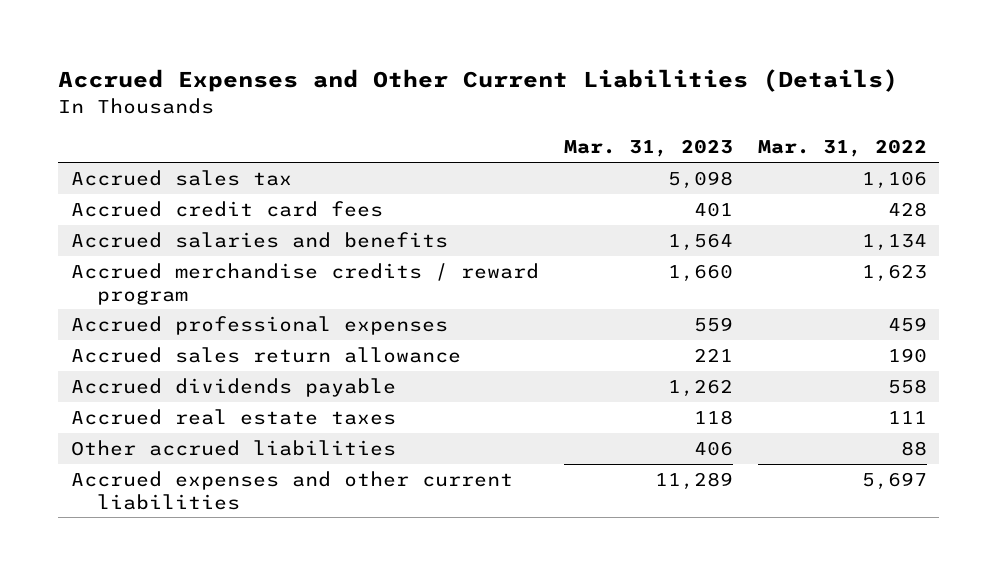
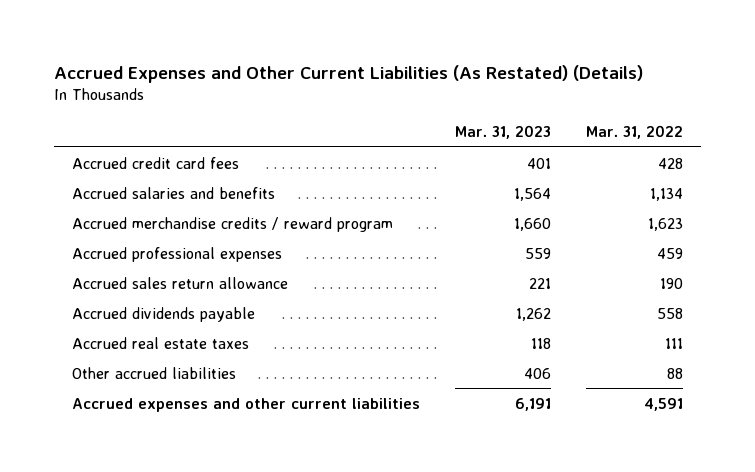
- Accrued Expenses and Other Current Liabilities (Details)
+ Accrued Expenses and Other Current Liabilities (As Restated) (Details)
- Accrued sales tax | 5,098 | 1,106
- Accrued expenses and other current liabilities | 11,289 | 5,697
+ Accrued expenses and other current liabilities | 6,191 | 4,591

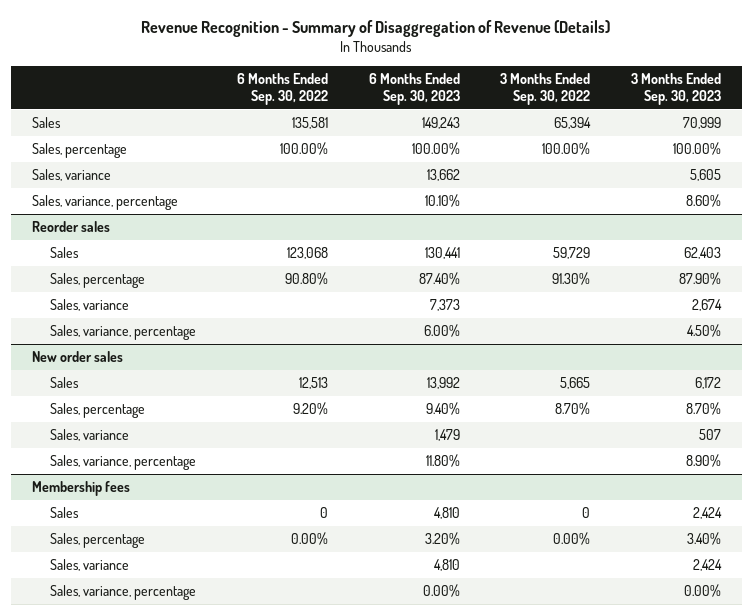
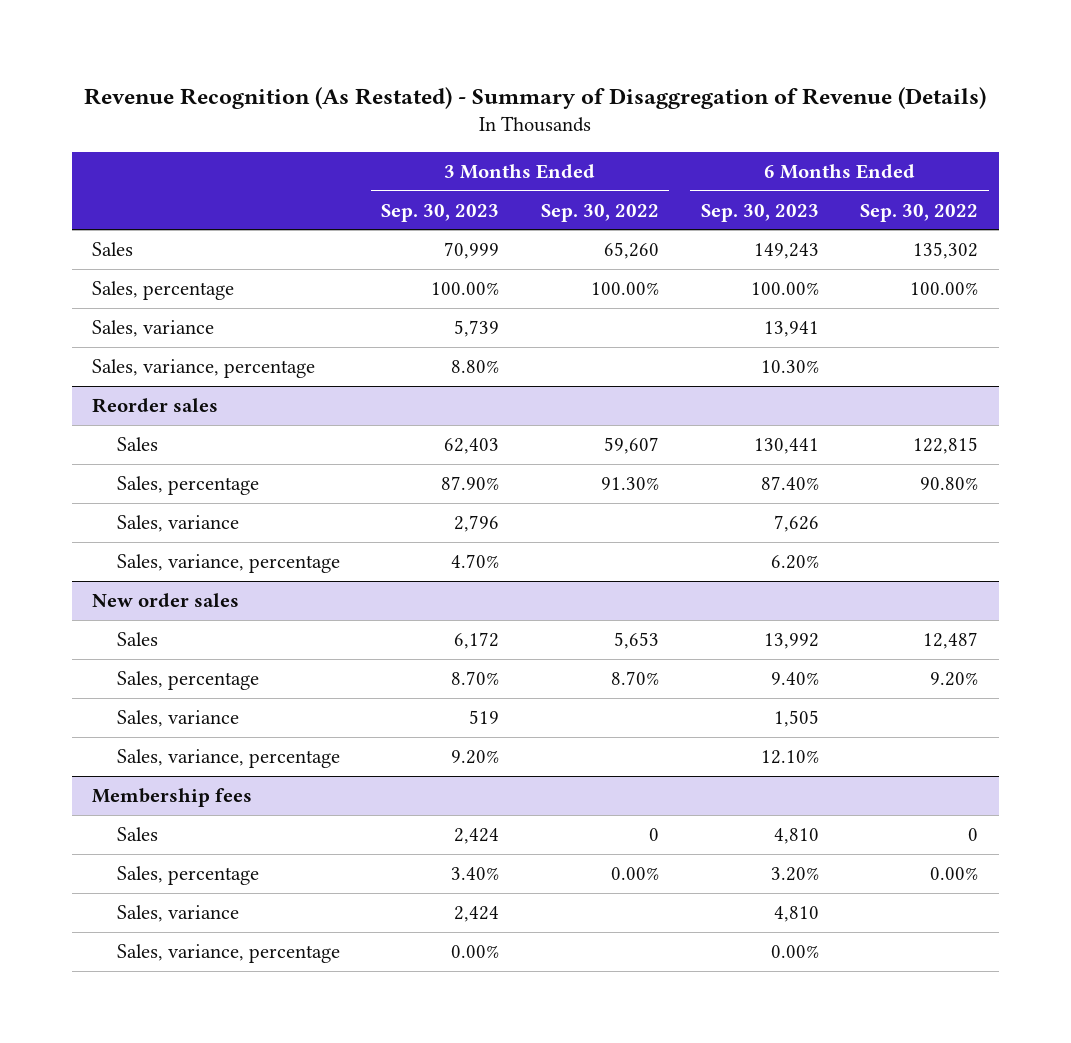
- Revenue Recognition - Summary of Disaggregation of Revenue (Details)
+ Revenue Recognition (As Restated) - Summary of Disaggregation of Revenue (Details)
- | 6 Months Ended Sep. 30, 2022 | 6 Months Ended Sep. 30, 2023 | 3 Months Ended Sep. 30, 2022 | 3 Months Ended Sep. 30, 2023
+ | 3 Months Ended Sep. 30, 2023 | 3 Months Ended Sep. 30, 2022 | 6 Months Ended Sep. 30, 2023 | 6 Months Ended Sep. 30, 2022
- Sales | 135,581 | 149,243 | 65,394 | 70,999
+ Sales | 70,999 | 65,260 | 149,243 | 135,302
- Sales, variance | | 13,662 | | 5,605
- Sales, variance, percentage | | 10.10% | | 8.60%
+ Sales, variance | 5,739 | | 13,941 |
+ Sales, variance, percentage | 8.80% | | 10.30% |
@ Reorder sales
- Sales | 123,068 | 130,441 | 59,729 | 62,403
+ Sales | 62,403 | 59,607 | 130,441 | 122,815
- Sales, variance | | 7,373 | | 2,674
- Sales, variance, percentage | | 6.00% | | 4.50%
+ Sales, variance | 2,796 | | 7,626 |
+ Sales, variance, percentage | 4.70% | | 6.20% |
@ New order sales
- Sales | 12,513 | 13,992 | 5,665 | 6,172
+ Sales | 6,172 | 5,653 | 13,992 | 12,487
- Sales, variance | | 1,479 | | 507
- Sales, variance, percentage | | 11.80% | | 8.90%
+ Sales, variance | 519 | | 1,505 |
+ Sales, variance, percentage | 9.20% | | 12.10% |

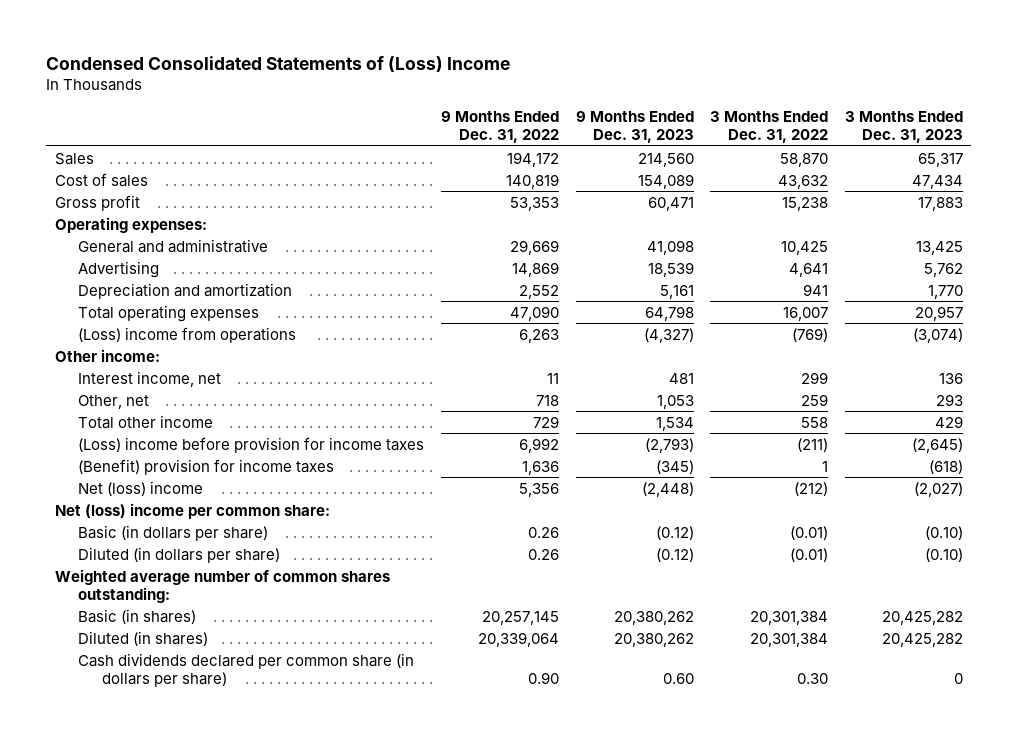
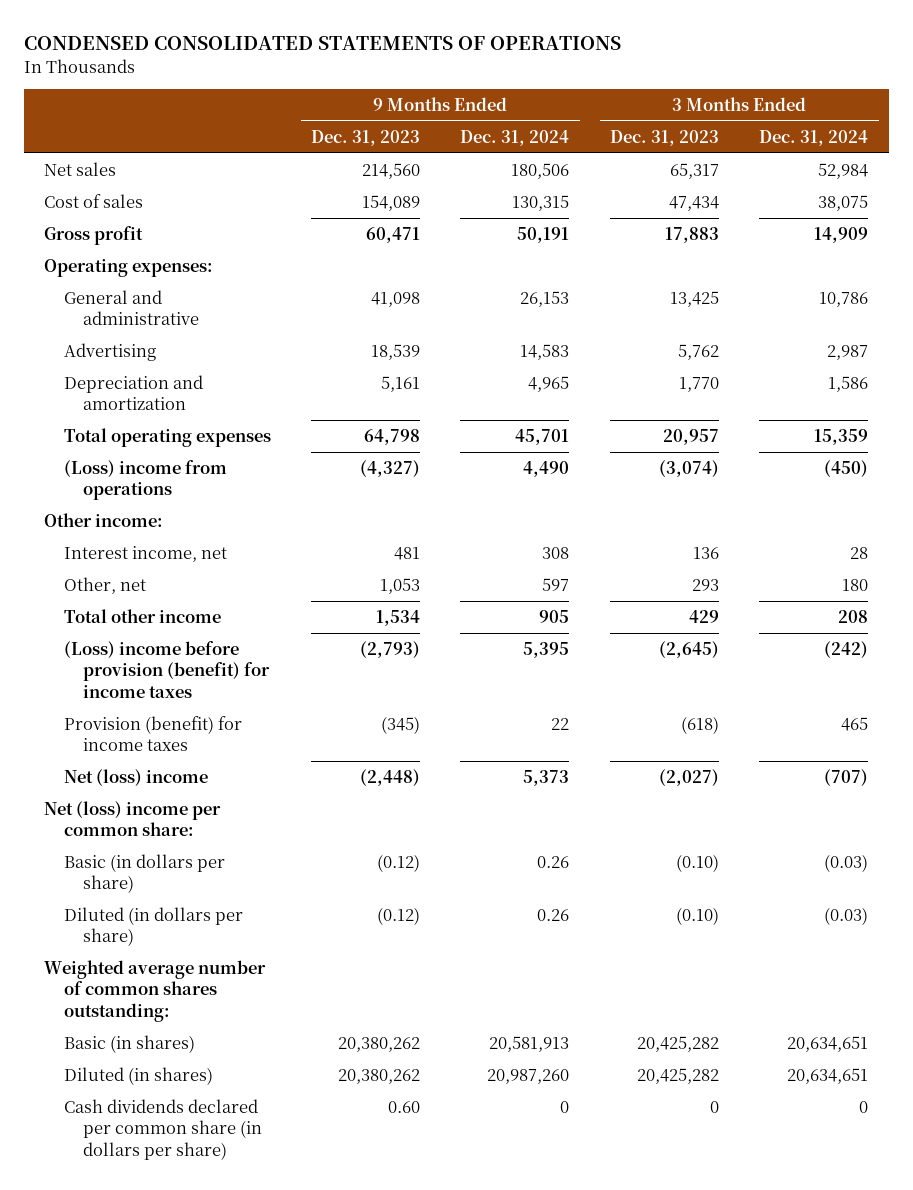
- Condensed Consolidated Statements of (Loss) Income
+ CONDENSED CONSOLIDATED STATEMENTS OF OPERATIONS
- | 9 Months Ended Dec. 31, 2022 | 9 Months Ended Dec. 31, 2023 | 3 Months Ended Dec. 31, 2022 | 3 Months Ended Dec. 31, 2023
+ | 9 Months Ended Dec. 31, 2023 | 9 Months Ended Dec. 31, 2024 | 3 Months Ended Dec. 31, 2023 | 3 Months Ended Dec. 31, 2024
- Sales | 194,172 | 214,560 | 58,870 | 65,317
+ Net sales | 214,560 | 180,506 | 65,317 | 52,984
- (Loss) income before provision for income taxes | 6,992 | (2,793) | (211) | (2,645)
- (Benefit) provision for income taxes | 1,636 | (345) | 1 | (618)
+ (Loss) income before provision (benefit) for income taxes | (2,793) | 5,395 | (2,645) | (242)
+ Provision (benefit) for income taxes | (345) | 22 | (618) | 465

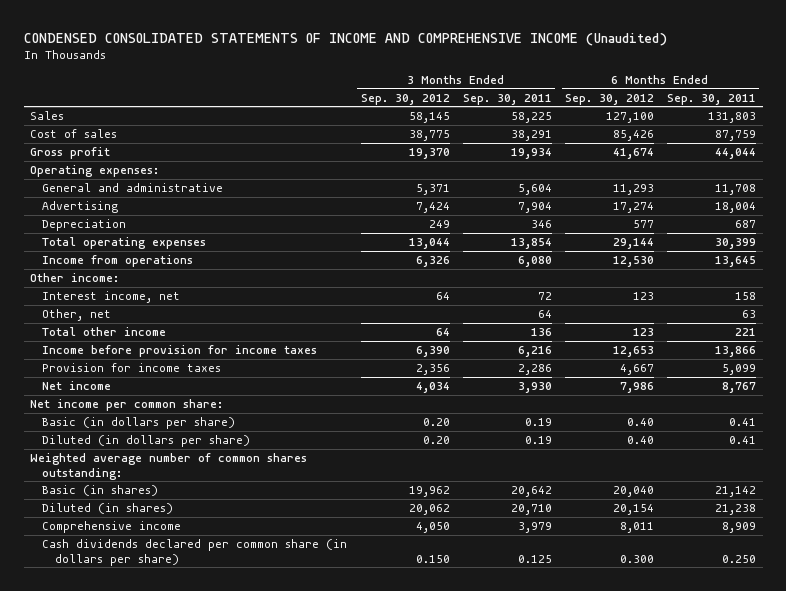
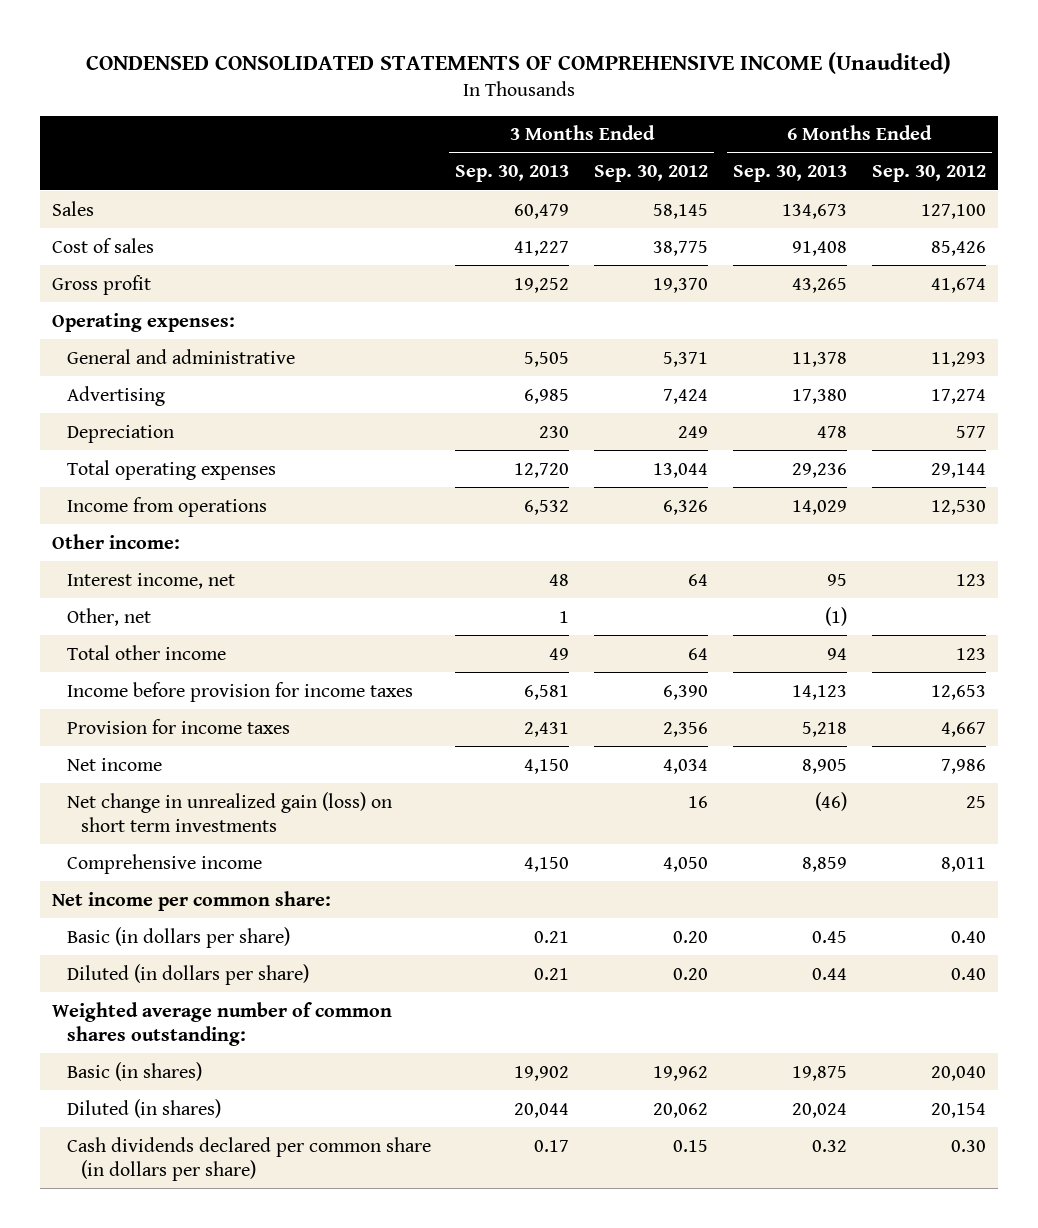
- CONDENSED CONSOLIDATED STATEMENTS OF INCOME AND COMPREHENSIVE INCOME (Unaudited)
+ CONDENSED CONSOLIDATED STATEMENTS OF COMPREHENSIVE INCOME (Unaudited)
- | 3 Months Ended Sep. 30, 2012 | 3 Months Ended Sep. 30, 2011 | 6 Months Ended Sep. 30, 2012 | 6 Months Ended Sep. 30, 2011
+ | 3 Months Ended Sep. 30, 2013 | 3 Months Ended Sep. 30, 2012 | 6 Months Ended Sep. 30, 2013 | 6 Months Ended Sep. 30, 2012
+ Net change in unrealized gain (loss) on short term investments | | 16 | (46) | 25
moved up: Comprehensive income | 4,150 | 4,050 | 8,859 | 8,011
- Cash dividends declared per common share (in dollars per share) | 0.150 | 0.125 | 0.300 | 0.250
+ Cash dividends declared per common share (in dollars per share) | 0.17 | 0.15 | 0.32 | 0.30

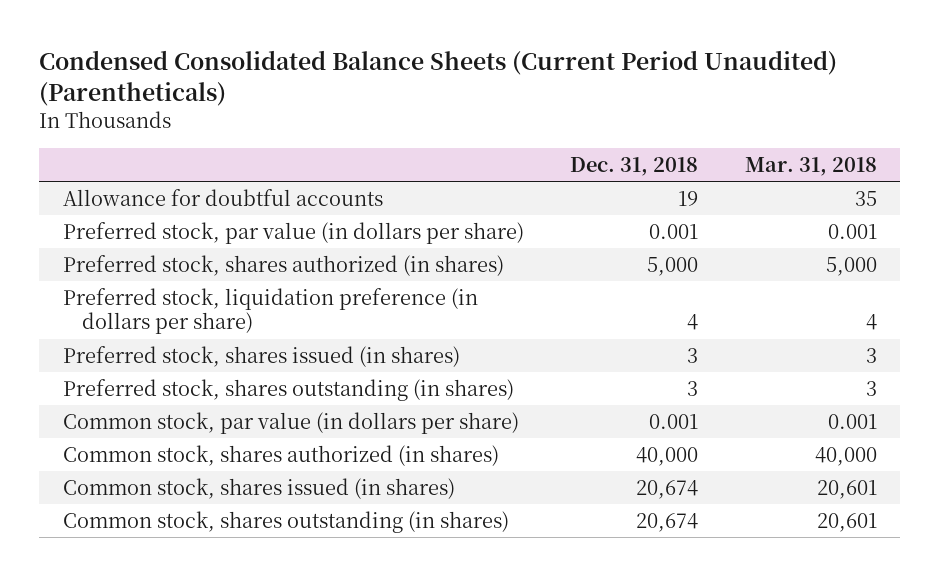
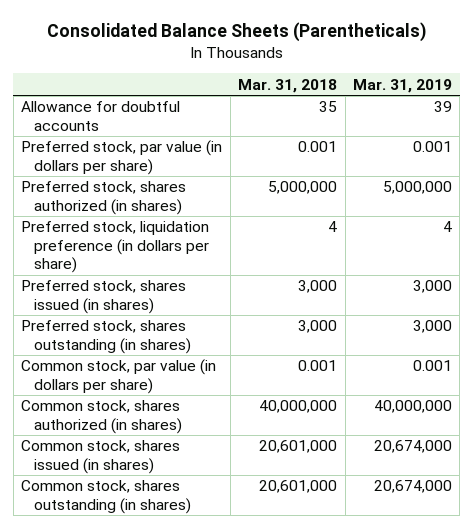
- Condensed Consolidated Balance Sheets (Current Period Unaudited) (Parentheticals)
+ Consolidated Balance Sheets (Parentheticals)
- | Dec. 31, 2018 | Mar. 31, 2018
+ | Mar. 31, 2018 | Mar. 31, 2019
- Preferred stock, shares authorized (in shares) | 5,000 | 5,000
+ Preferred stock, shares authorized (in shares) | 5,000,000 | 5,000,000
- Preferred stock, shares issued (in shares) | 3 | 3
- Preferred stock, shares outstanding (in shares) | 3 | 3
+ Preferred stock, shares issued (in shares) | 3,000 | 3,000
+ Preferred stock, shares outstanding (in shares) | 3,000 | 3,000
- Common stock, shares authorized (in shares) | 40,000 | 40,000
- Common stock, shares issued (in shares) | 20,674 | 20,601
- Common stock, shares outstanding (in shares) | 20,674 | 20,601
+ Common stock, shares authorized (in shares) | 40,000,000 | 40,000,000
+ Common stock, shares issued (in shares) | 20,601,000 | 20,674,000
+ Common stock, shares outstanding (in shares) | 20,601,000 | 20,674,000

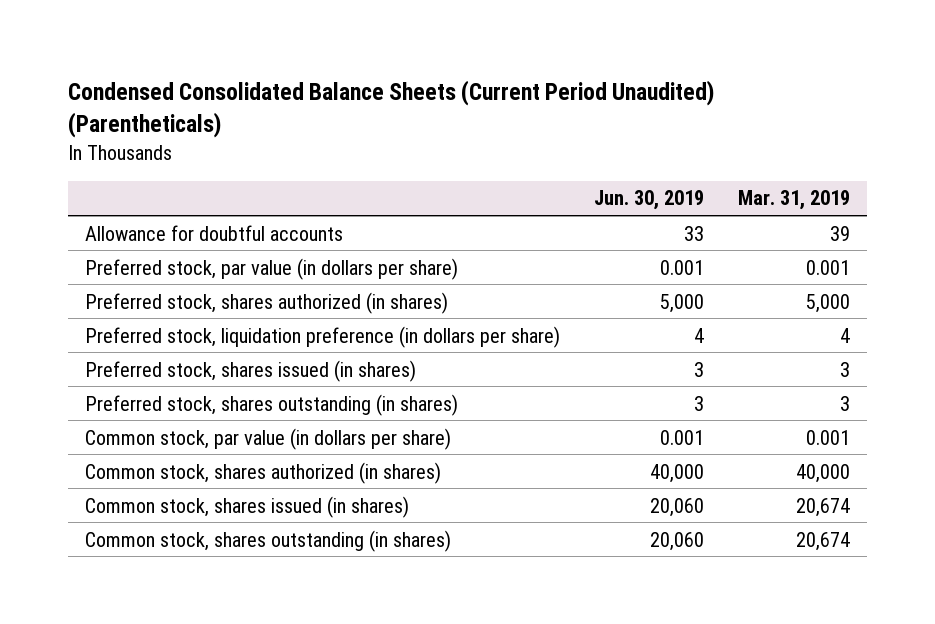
- Consolidated Balance Sheets (Parentheticals)
+ Condensed Consolidated Balance Sheets (Current Period Unaudited) (Parentheticals)
- | Mar. 31, 2018 | Mar. 31, 2019
+ | Jun. 30, 2019 | Mar. 31, 2019
- Preferred stock, shares authorized (in shares) | 5,000,000 | 5,000,000
+ Preferred stock, shares authorized (in shares) | 5,000 | 5,000
- Preferred stock, shares issued (in shares) | 3,000 | 3,000
- Preferred stock, shares outstanding (in shares) | 3,000 | 3,000
+ Preferred stock, shares issued (in shares) | 3 | 3
+ Preferred stock, shares outstanding (in shares) | 3 | 3
- Common stock, shares authorized (in shares) | 40,000,000 | 40,000,000
- Common stock, shares issued (in shares) | 20,601,000 | 20,674,000
- Common stock, shares outstanding (in shares) | 20,601,000 | 20,674,000
+ Common stock, shares authorized (in shares) | 40,000 | 40,000
+ Common stock, shares issued (in shares) | 20,060 | 20,674
+ Common stock, shares outstanding (in shares) | 20,060 | 20,674

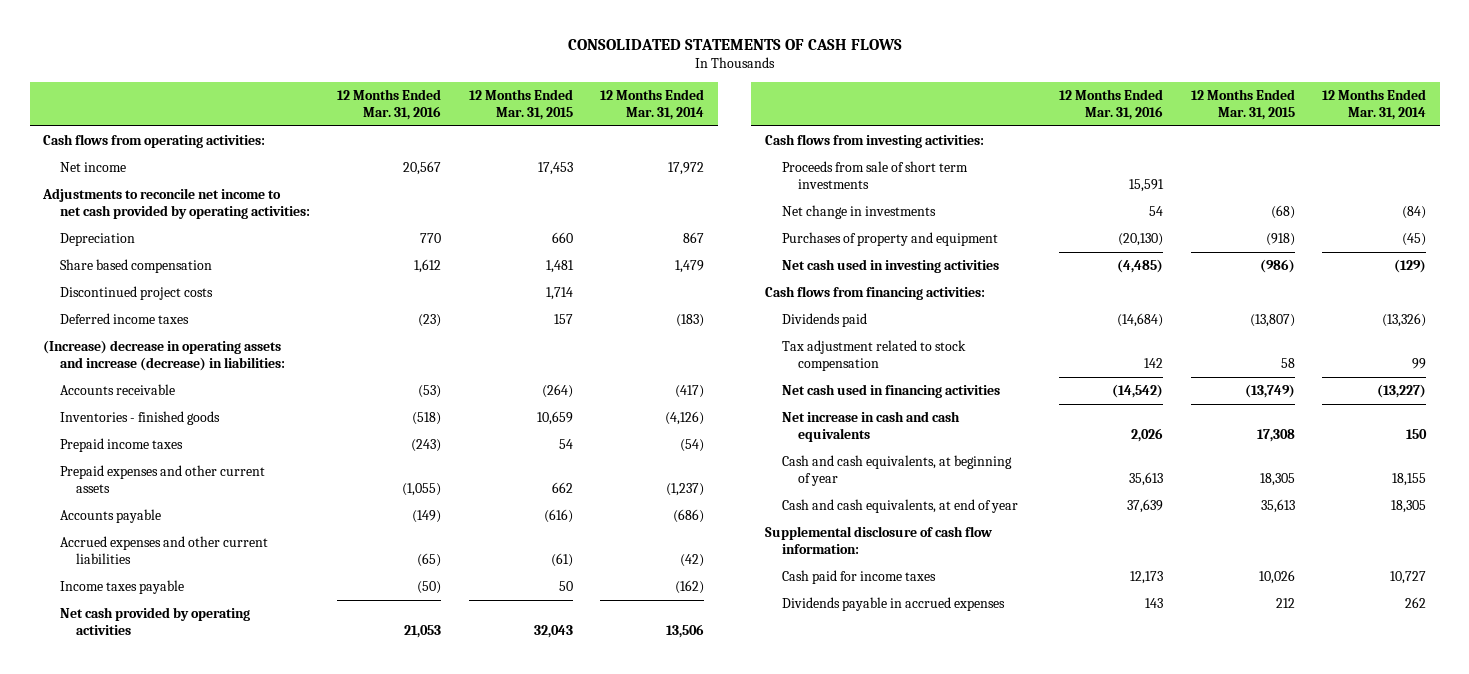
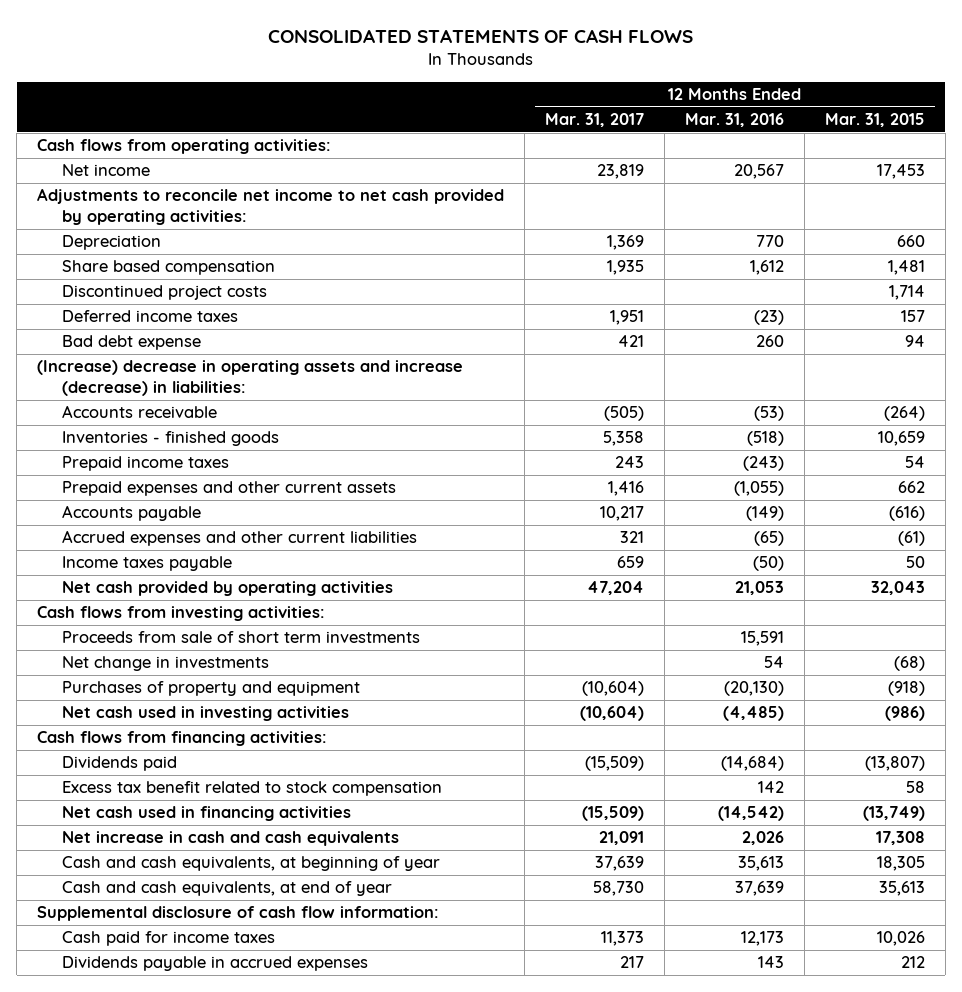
- | 12 Months Ended Mar. 31, 2016 | 12 Months Ended Mar. 31, 2015 | 12 Months Ended Mar. 31, 2014
+ | 12 Months Ended Mar. 31, 2017 | 12 Months Ended Mar. 31, 2016 | 12 Months Ended Mar. 31, 2015
+ Bad debt expense | 421 | 260 | 94
- Tax adjustment related to stock compensation | 142 | 58 | 99
+ Excess tax benefit related to stock compensation | | 142 | 58

